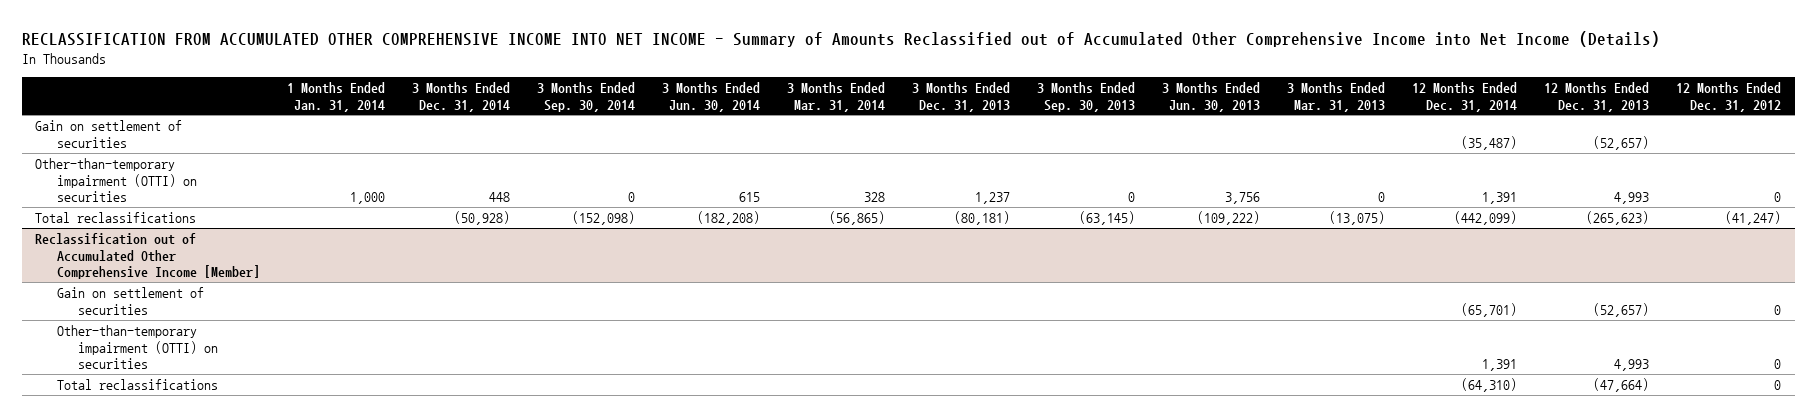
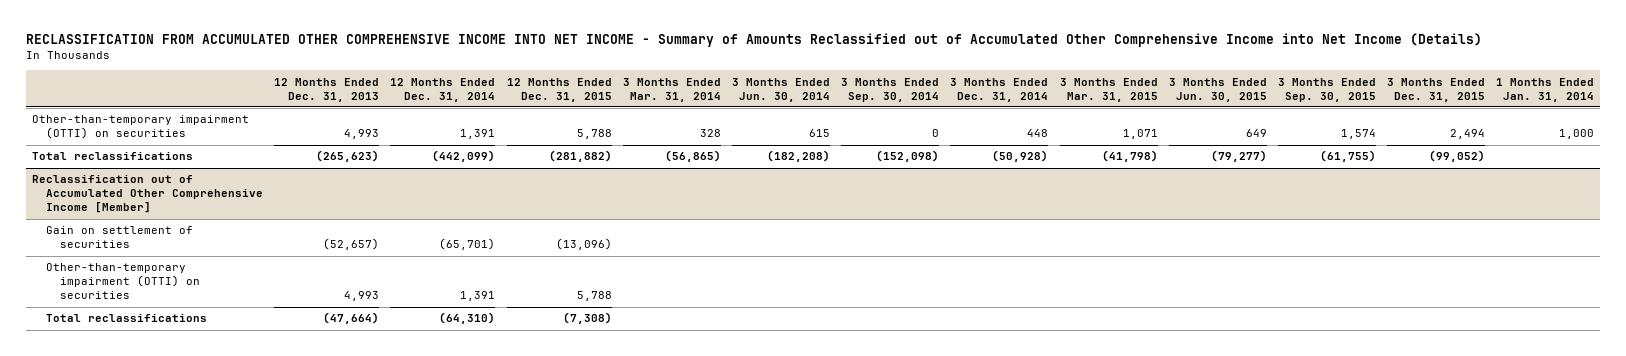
- | 1 Months Ended Jan. 31, 2014 | 3 Months Ended Dec. 31, 2014 | 3 Months Ended Sep. 30, 2014 | 3 Months Ended Jun. 30, 2014 | 3 Months Ended Mar. 31, 2014 | 3 Months Ended Dec. 31, 2013 | 3 Months Ended Sep. 30, 2013 | 3 Months Ended Jun. 30, 2013 | 3 Months Ended Mar. 31, 2013 | 12 Months Ended Dec. 31, 2014 | 12 Months Ended Dec. 31, 2013 | 12 Months Ended Dec. 31, 2012
+ | 12 Months Ended Dec. 31, 2013 | 12 Months Ended Dec. 31, 2014 | 12 Months Ended Dec. 31, 2015 | 3 Months Ended Mar. 31, 2014 | 3 Months Ended Jun. 30, 2014 | 3 Months Ended Sep. 30, 2014 | 3 Months Ended Dec. 31, 2014 | 3 Months Ended Mar. 31, 2015 | 3 Months Ended Jun. 30, 2015 | 3 Months Ended Sep. 30, 2015 | 3 Months Ended Dec. 31, 2015 | 1 Months Ended Jan. 31, 2014
- Gain on settlement of securities | | | | | | | | | | (35,487) | (52,657) |

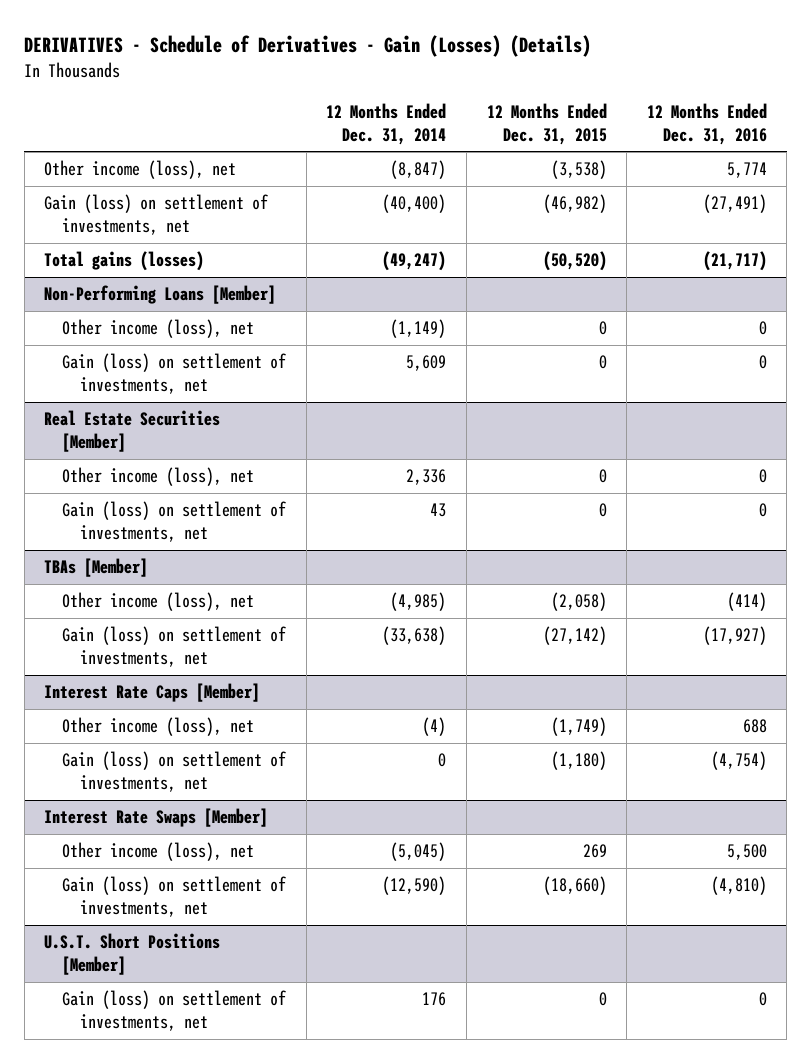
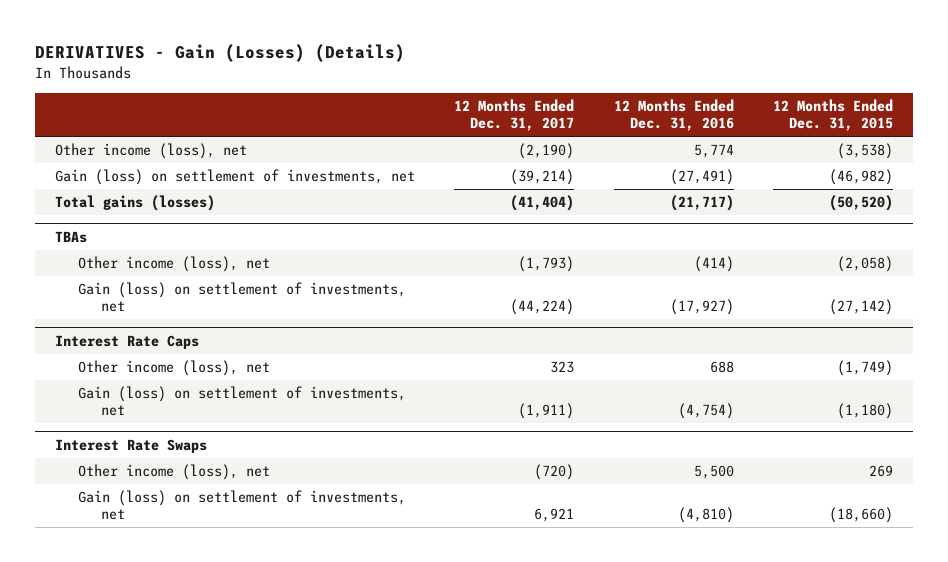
- DERIVATIVES - Schedule of Derivatives - Gain (Losses) (Details)
+ DERIVATIVES - Gain (Losses) (Details)
- | 12 Months Ended Dec. 31, 2014 | 12 Months Ended Dec. 31, 2015 | 12 Months Ended Dec. 31, 2016
+ | 12 Months Ended Dec. 31, 2017 | 12 Months Ended Dec. 31, 2016 | 12 Months Ended Dec. 31, 2015
- Non-Performing Loans [Member]
- Other income (loss), net | (1,149) | 0 | 0
- Gain (loss) on settlement of investments, net | 5,609 | 0 | 0
- Real Estate Securities [Member]
- Other income (loss), net | 2,336 | 0 | 0
- Gain (loss) on settlement of investments, net | 43 | 0 | 0
- TBAs [Member]
+ TBAs
- Interest Rate Caps [Member]
+ Interest Rate Caps
- Interest Rate Swaps [Member]
+ Interest Rate Swaps
- U.S.T. Short Positions [Member]
- Gain (loss) on settlement of investments, net | 176 | 0 | 0

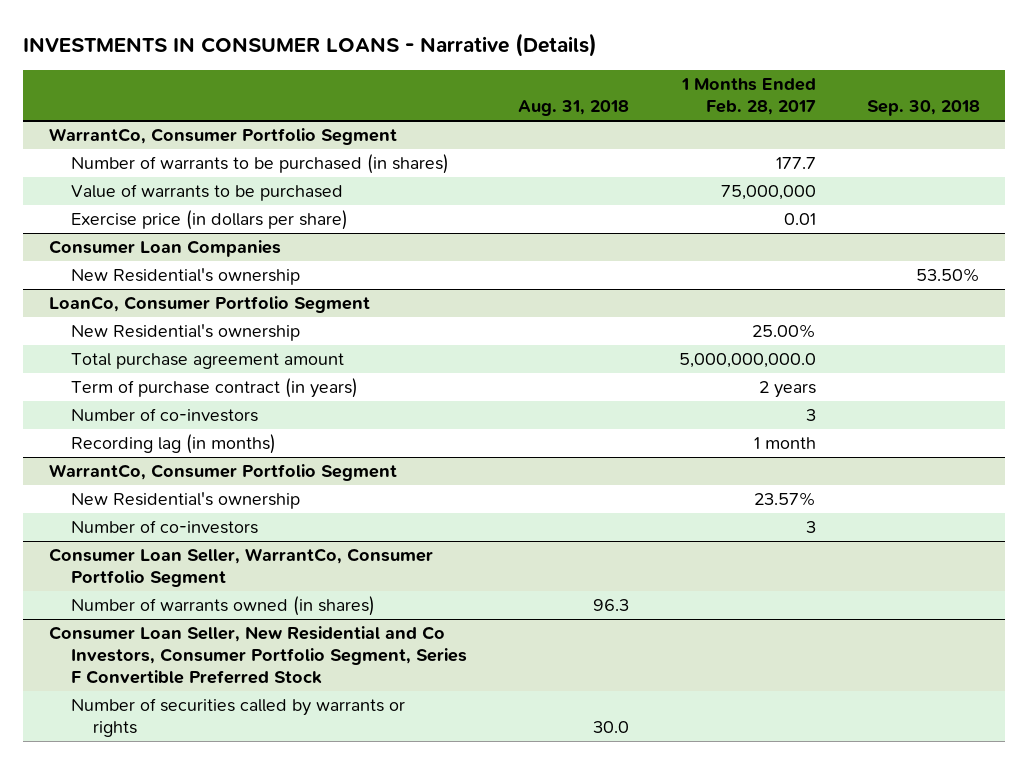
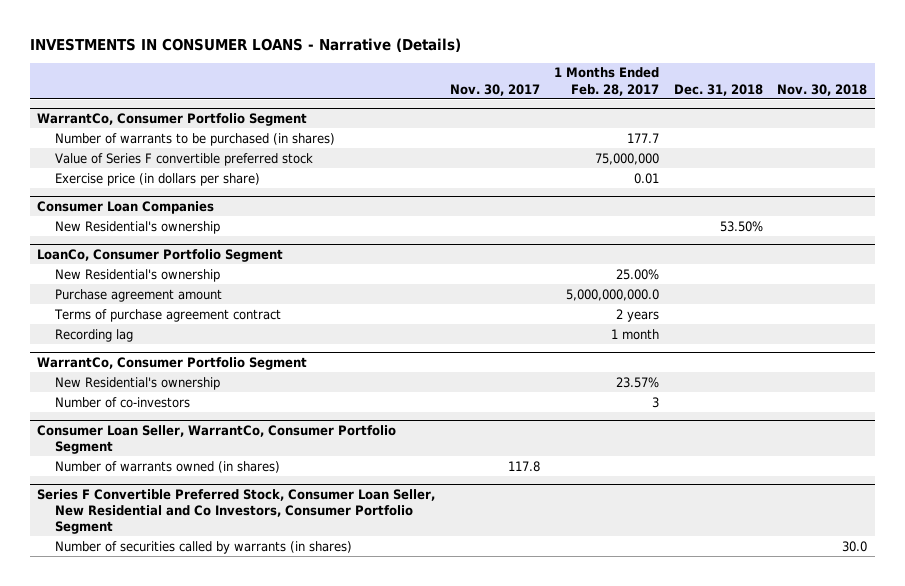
- | Aug. 31, 2018 | 1 Months Ended Feb. 28, 2017 | Sep. 30, 2018
+ | Nov. 30, 2017 | 1 Months Ended Feb. 28, 2017 | Dec. 31, 2018 | Nov. 30, 2018
@ WarrantCo, Consumer Portfolio Segment
- Value of warrants to be purchased | | 75,000,000 |
+ Value of Series F convertible preferred stock | | 75,000,000 | |
@ LoanCo, Consumer Portfolio Segment
- Total purchase agreement amount | | 5,000,000,000.0 |
- Term of purchase contract (in years) | | 2 years |
- Number of co-investors | | 3 |
- Recording lag (in months) | | 1 month |
+ Purchase agreement amount | | 5,000,000,000.0 | |
+ Terms of purchase agreement contract | | 2 years | |
+ Recording lag | | 1 month | |
- Consumer Loan Seller, New Residential and Co Investors, Consumer Portfolio Segment, Series F Convertible Preferred Stock
- Number of securities called by warrants or rights | 30.0 | |
+ Series F Convertible Preferred Stock, Consumer Loan Seller, New Residential and Co Investors, Consumer Portfolio Segment
+ Number of securities called by warrants (in shares) | | | | 30.0

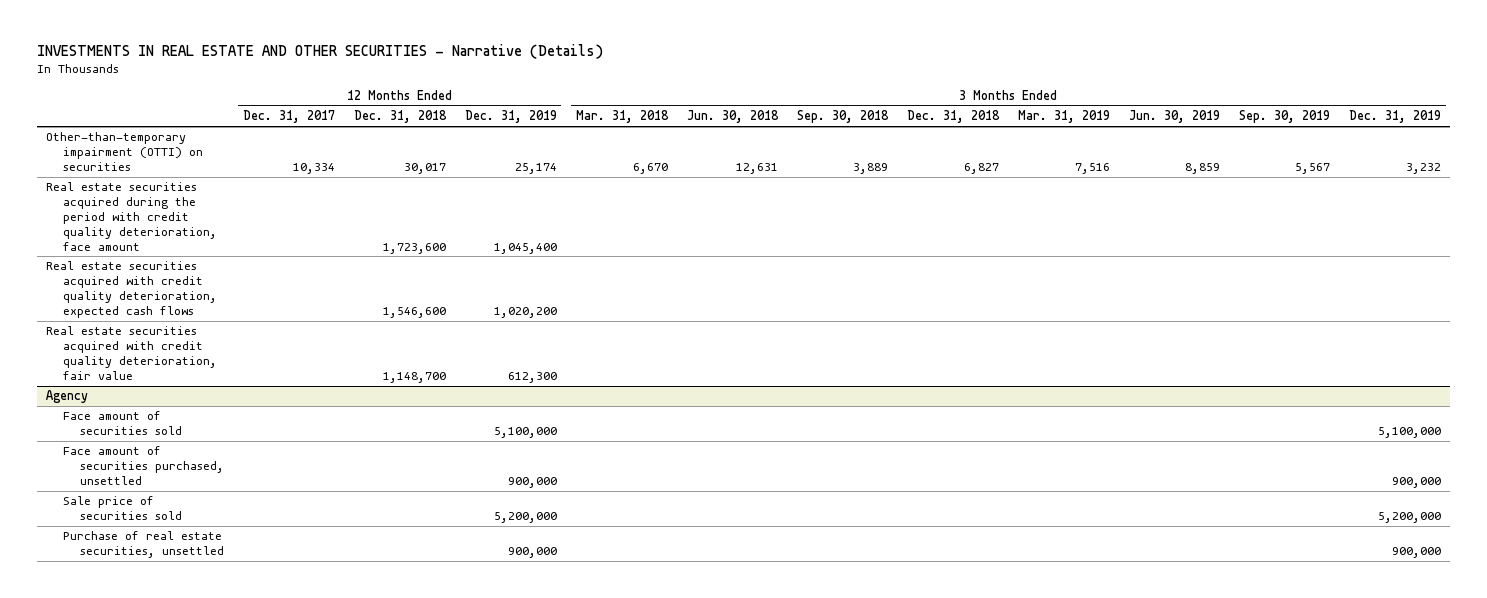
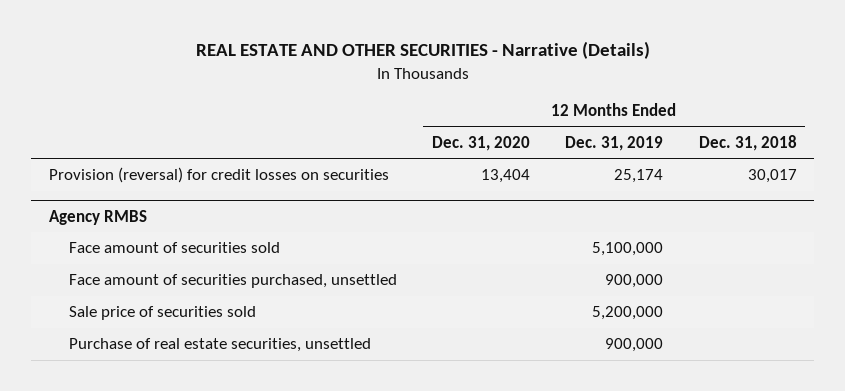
- INVESTMENTS IN REAL ESTATE AND OTHER SECURITIES - Narrative (Details)
+ REAL ESTATE AND OTHER SECURITIES - Narrative (Details)
- | 12 Months Ended Dec. 31, 2017 | 12 Months Ended Dec. 31, 2018 | 12 Months Ended Dec. 31, 2019 | 3 Months Ended Mar. 31, 2018 | 3 Months Ended Jun. 30, 2018 | 3 Months Ended Sep. 30, 2018 | 3 Months Ended Dec. 31, 2018 | 3 Months Ended Mar. 31, 2019 | 3 Months Ended Jun. 30, 2019 | 3 Months Ended Sep. 30, 2019 | 3 Months Ended Dec. 31, 2019
+ | 12 Months Ended Dec. 31, 2020 | 12 Months Ended Dec. 31, 2019 | 12 Months Ended Dec. 31, 2018
- Other-than-temporary impairment (OTTI) on securities | 10,334 | 30,017 | 25,174 | 6,670 | 12,631 | 3,889 | 6,827 | 7,516 | 8,859 | 5,567 | 3,232
- Real estate securities acquired during the period with credit quality deterioration, face amount | | 1,723,600 | 1,045,400 | | | | | | | |
- Real estate securities acquired with credit quality deterioration, expected cash flows | | 1,546,600 | 1,020,200 | | | | | | | |
- Real estate securities acquired with credit quality deterioration, fair value | | 1,148,700 | 612,300 | | | | | | | |
- Agency
+ Provision (reversal) for credit losses on securities | 13,404 | 25,174 | 30,017
+ Agency RMBS

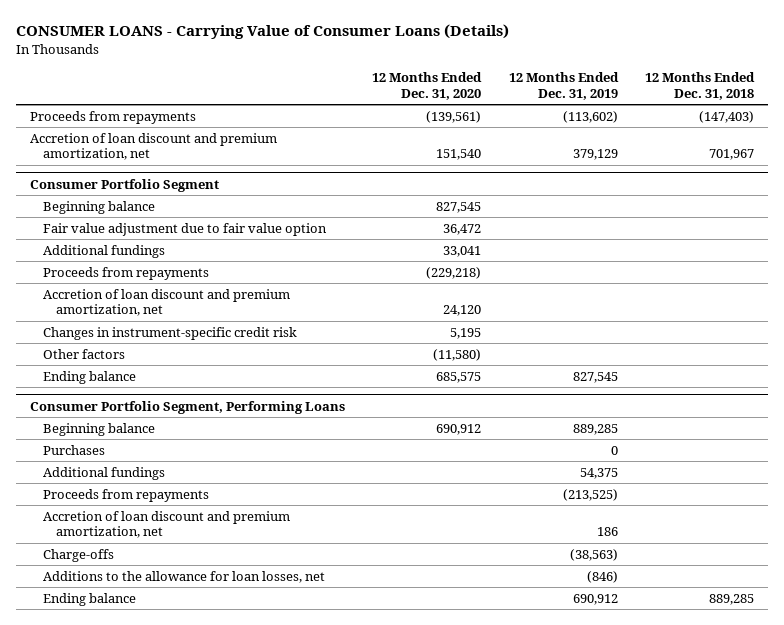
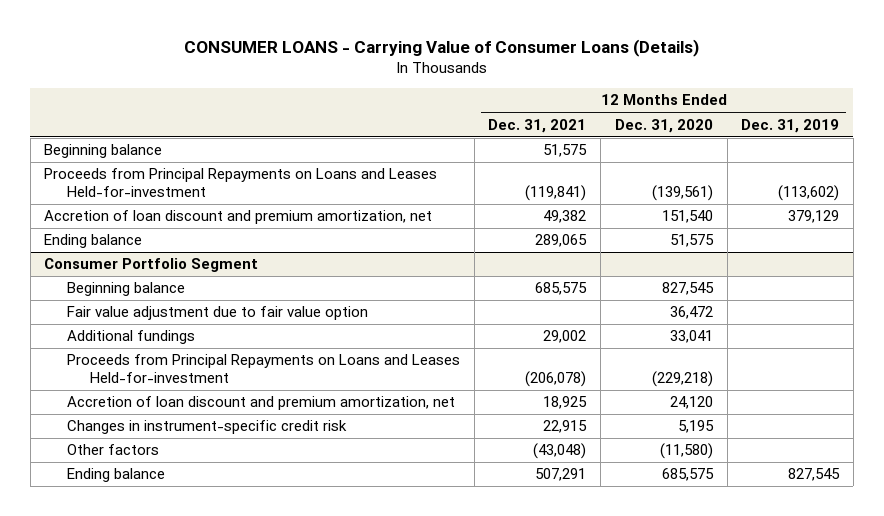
- | 12 Months Ended Dec. 31, 2020 | 12 Months Ended Dec. 31, 2019 | 12 Months Ended Dec. 31, 2018
+ | 12 Months Ended Dec. 31, 2021 | 12 Months Ended Dec. 31, 2020 | 12 Months Ended Dec. 31, 2019
- Proceeds from repayments | (139,561) | (113,602) | (147,403)
+ Beginning balance | 51,575 | |
+ Proceeds from Principal Repayments on Loans and Leases Held-for-investment | (119,841) | (139,561) | (113,602)
+ Ending balance | 289,065 | 51,575 |
@ Consumer Portfolio Segment
- Proceeds from repayments | (229,218) | |
+ Proceeds from Principal Repayments on Loans and Leases Held-for-investment | (206,078) | (229,218) |
- Consumer Portfolio Segment, Performing Loans
- Beginning balance | 690,912 | 889,285 |
- Purchases | | 0 |
- Additional fundings | | 54,375 |
- Proceeds from repayments | | (213,525) |
- Accretion of loan discount and premium amortization, net | | 186 |
- Charge-offs | | (38,563) |
- Additions to the allowance for loan losses, net | | (846) |
- Ending balance | | 690,912 | 889,285

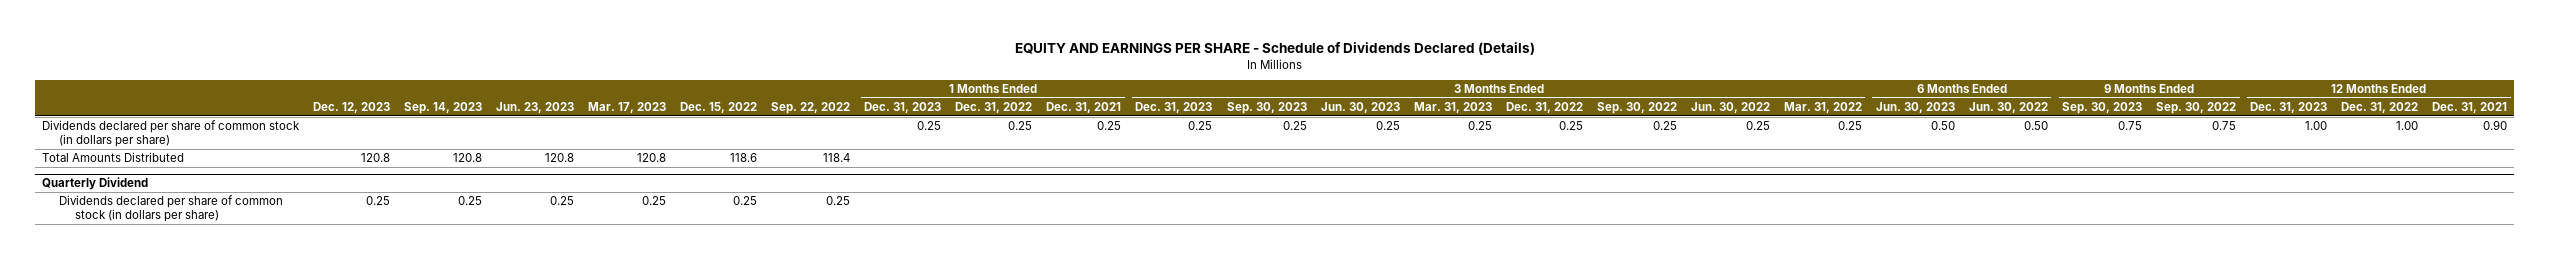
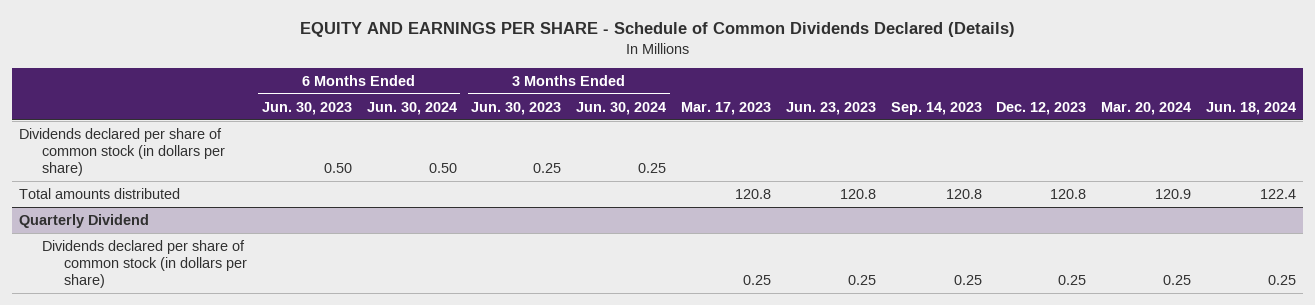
- EQUITY AND EARNINGS PER SHARE - Schedule of Dividends Declared (Details)
+ EQUITY AND EARNINGS PER SHARE - Schedule of Common Dividends Declared (Details)
- | Dec. 12, 2023 | Sep. 14, 2023 | Jun. 23, 2023 | Mar. 17, 2023 | Dec. 15, 2022 | Sep. 22, 2022 | 1 Months Ended Dec. 31, 2023 | 1 Months Ended Dec. 31, 2022 | 1 Months Ended Dec. 31, 2021 | 3 Months Ended Dec. 31, 2023 | 3 Months Ended Sep. 30, 2023 | 3 Months Ended Jun. 30, 2023 | 3 Months Ended Mar. 31, 2023 | 3 Months Ended Dec. 31, 2022 | 3 Months Ended Sep. 30, 2022 | 3 Months Ended Jun. 30, 2022 | 3 Months Ended Mar. 31, 2022 | 6 Months Ended Jun. 30, 2023 | 6 Months Ended Jun. 30, 2022 | 9 Months Ended Sep. 30, 2023 | 9 Months Ended Sep. 30, 2022 | 12 Months Ended Dec. 31, 2023 | 12 Months Ended Dec. 31, 2022 | 12 Months Ended Dec. 31, 2021
+ | 6 Months Ended Jun. 30, 2023 | 6 Months Ended Jun. 30, 2024 | 3 Months Ended Jun. 30, 2023 | 3 Months Ended Jun. 30, 2024 | Mar. 17, 2023 | Jun. 23, 2023 | Sep. 14, 2023 | Dec. 12, 2023 | Mar. 20, 2024 | Jun. 18, 2024
- Total Amounts Distributed | 120.8 | 120.8 | 120.8 | 120.8 | 118.6 | 118.4 | | | | | | | | | | | | | | | | | |
+ Total amounts distributed | | | | | 120.8 | 120.8 | 120.8 | 120.8 | 120.9 | 122.4

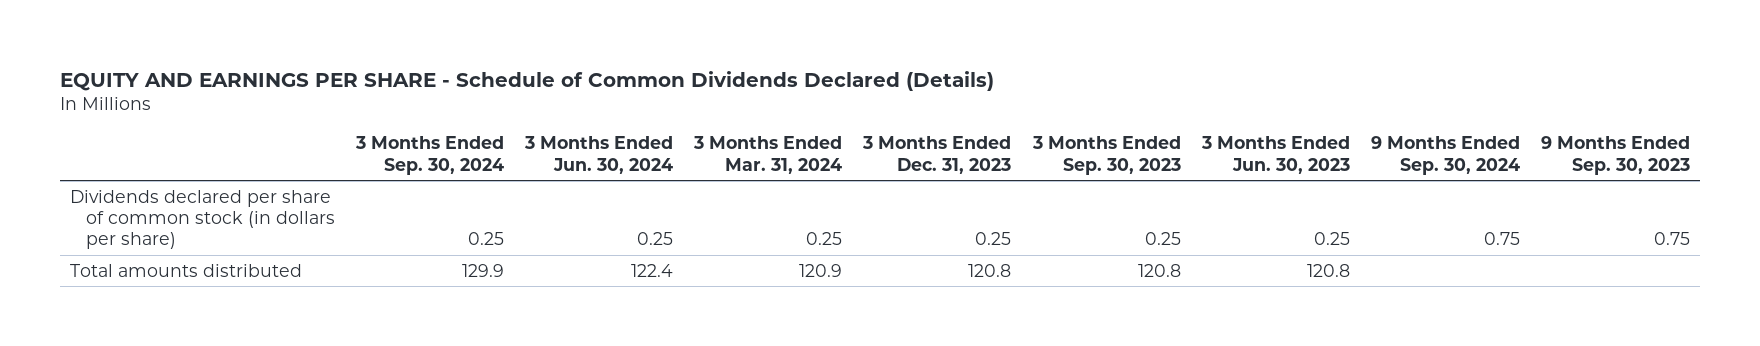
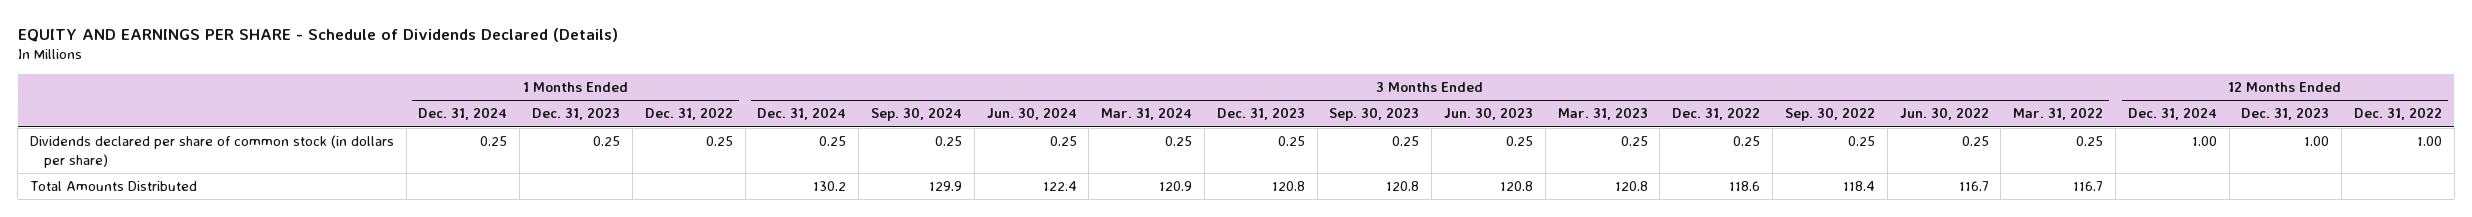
- EQUITY AND EARNINGS PER SHARE - Schedule of Common Dividends Declared (Details)
+ EQUITY AND EARNINGS PER SHARE - Schedule of Dividends Declared (Details)
- | 3 Months Ended Sep. 30, 2024 | 3 Months Ended Jun. 30, 2024 | 3 Months Ended Mar. 31, 2024 | 3 Months Ended Dec. 31, 2023 | 3 Months Ended Sep. 30, 2023 | 3 Months Ended Jun. 30, 2023 | 9 Months Ended Sep. 30, 2024 | 9 Months Ended Sep. 30, 2023
+ | 1 Months Ended Dec. 31, 2024 | 1 Months Ended Dec. 31, 2023 | 1 Months Ended Dec. 31, 2022 | 3 Months Ended Dec. 31, 2024 | 3 Months Ended Sep. 30, 2024 | 3 Months Ended Jun. 30, 2024 | 3 Months Ended Mar. 31, 2024 | 3 Months Ended Dec. 31, 2023 | 3 Months Ended Sep. 30, 2023 | 3 Months Ended Jun. 30, 2023 | 3 Months Ended Mar. 31, 2023 | 3 Months Ended Dec. 31, 2022 | 3 Months Ended Sep. 30, 2022 | 3 Months Ended Jun. 30, 2022 | 3 Months Ended Mar. 31, 2022 | 12 Months Ended Dec. 31, 2024 | 12 Months Ended Dec. 31, 2023 | 12 Months Ended Dec. 31, 2022
- Total amounts distributed | 129.9 | 122.4 | 120.9 | 120.8 | 120.8 | 120.8 | |
+ Total Amounts Distributed | | | | 130.2 | 129.9 | 122.4 | 120.9 | 120.8 | 120.8 | 120.8 | 120.8 | 118.6 | 118.4 | 116.7 | 116.7 | | |

